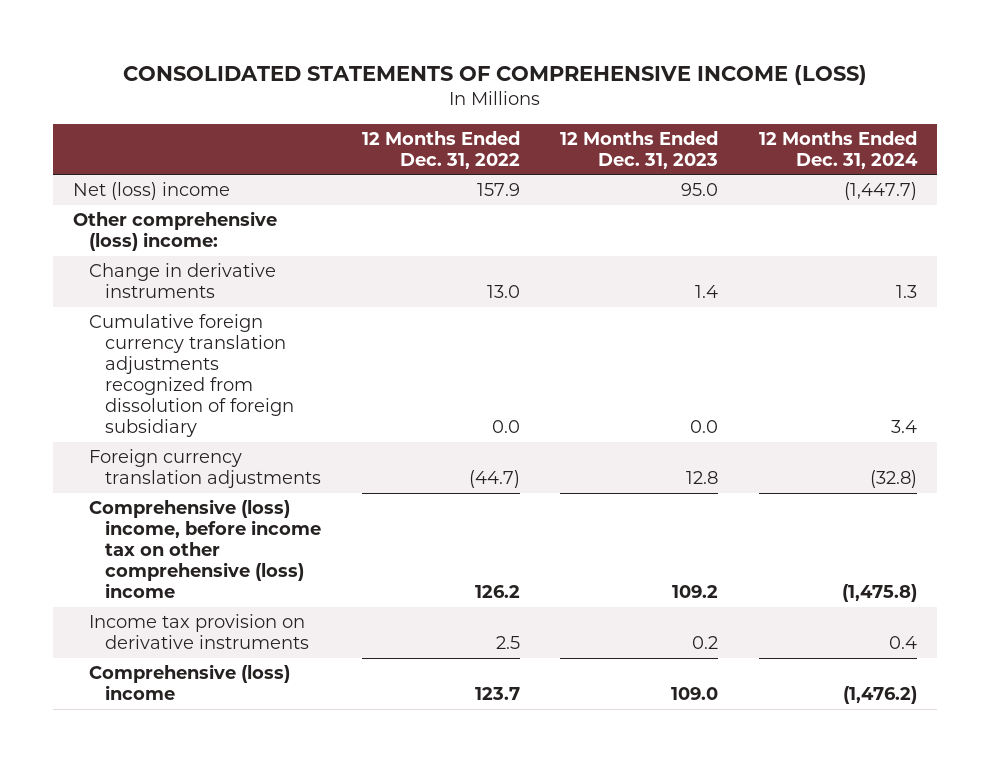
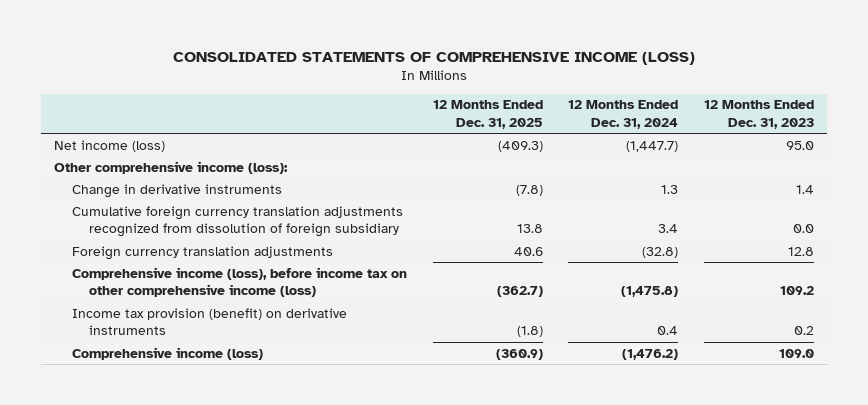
- | 12 Months Ended Dec. 31, 2022 | 12 Months Ended Dec. 31, 2023 | 12 Months Ended Dec. 31, 2024
+ | 12 Months Ended Dec. 31, 2025 | 12 Months Ended Dec. 31, 2024 | 12 Months Ended Dec. 31, 2023
- Net (loss) income | 157.9 | 95.0 | (1,447.7)
- Other comprehensive (loss) income:
+ Net income (loss) | (409.3) | (1,447.7) | 95.0
+ Other comprehensive income (loss):
- Comprehensive (loss) income, before income tax on other comprehensive (loss) income | 126.2 | 109.2 | (1,475.8)
- Income tax provision on derivative instruments | 2.5 | 0.2 | 0.4
- Comprehensive (loss) income | 123.7 | 109.0 | (1,476.2)
+ Comprehensive income (loss), before income tax on other comprehensive income (loss) | (362.7) | (1,475.8) | 109.2
+ Income tax provision (benefit) on derivative instruments | (1.8) | 0.4 | 0.2
+ Comprehensive income (loss) | (360.9) | (1,476.2) | 109.0

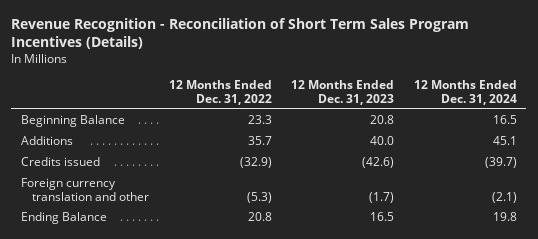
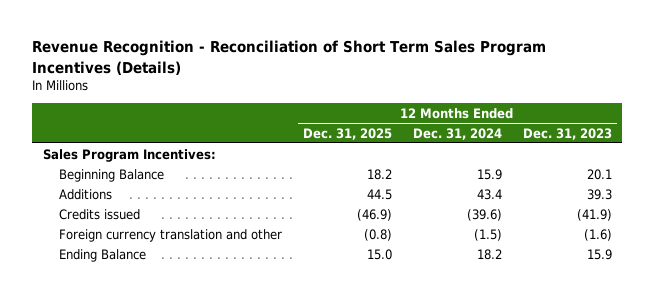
- | 12 Months Ended Dec. 31, 2022 | 12 Months Ended Dec. 31, 2023 | 12 Months Ended Dec. 31, 2024
+ | 12 Months Ended Dec. 31, 2025 | 12 Months Ended Dec. 31, 2024 | 12 Months Ended Dec. 31, 2023
- Beginning Balance | 23.3 | 20.8 | 16.5
- Additions | 35.7 | 40.0 | 45.1
- Credits issued | (32.9) | (42.6) | (39.7)
- Foreign currency translation and other | (5.3) | (1.7) | (2.1)
- Ending Balance | 20.8 | 16.5 | 19.8
+ Sales Program Incentives:
+ Beginning Balance | 18.2 | 15.9 | 20.1
+ Additions | 44.5 | 43.4 | 39.3
+ Credits issued | (46.9) | (39.6) | (41.9)
+ Foreign currency translation and other | (0.8) | (1.5) | (1.6)
+ Ending Balance | 15.0 | 18.2 | 15.9

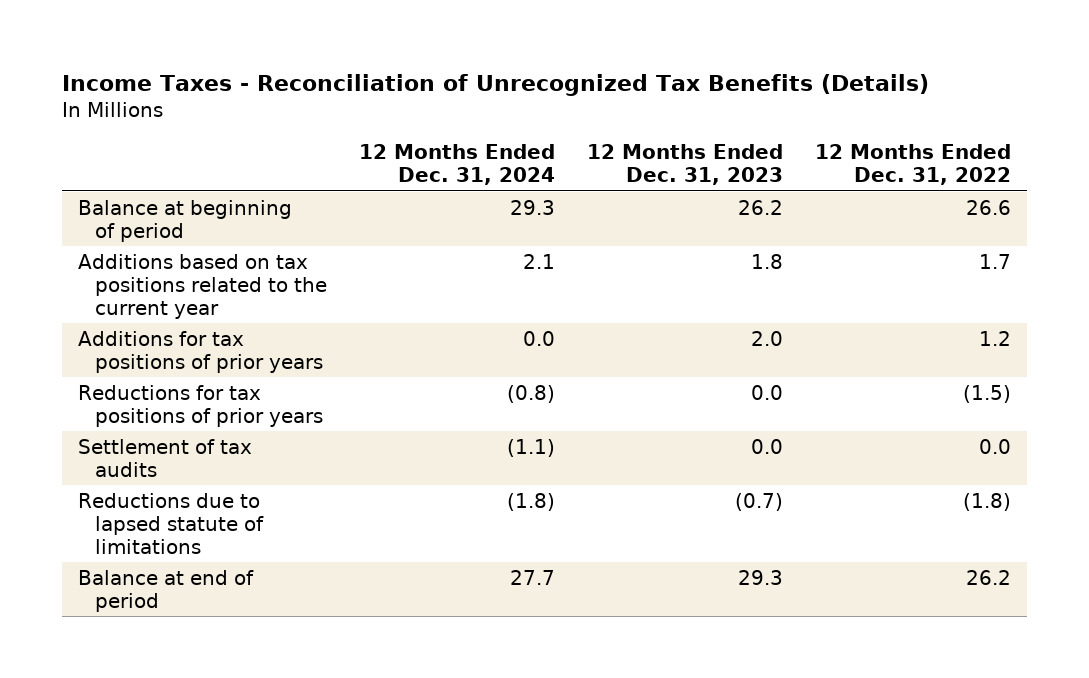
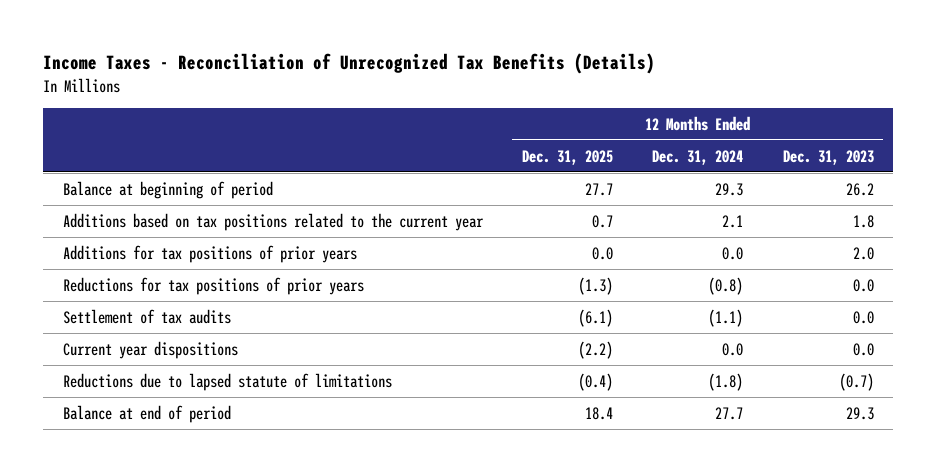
- | 12 Months Ended Dec. 31, 2024 | 12 Months Ended Dec. 31, 2023 | 12 Months Ended Dec. 31, 2022
+ | 12 Months Ended Dec. 31, 2025 | 12 Months Ended Dec. 31, 2024 | 12 Months Ended Dec. 31, 2023
+ Current year dispositions | (2.2) | 0.0 | 0.0

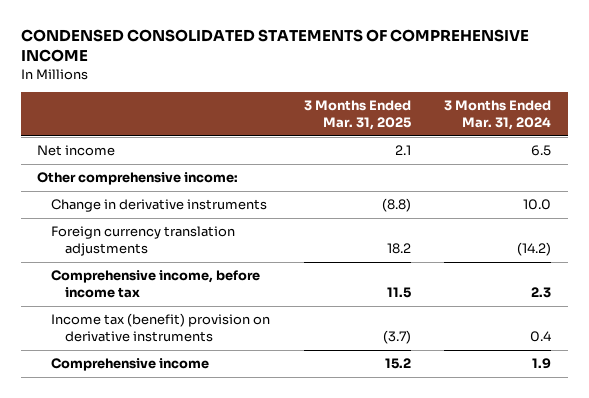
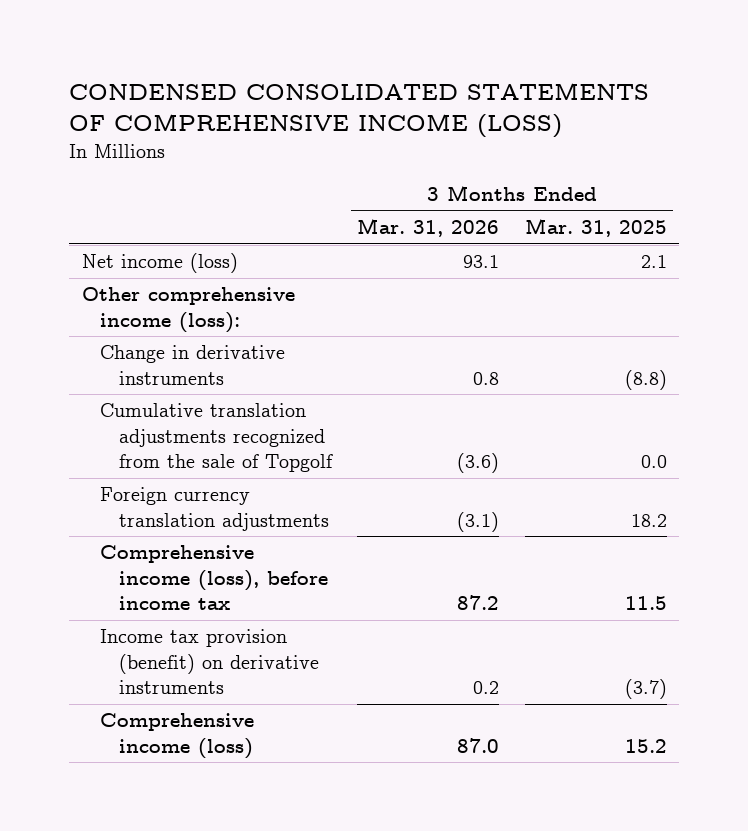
- CONDENSED CONSOLIDATED STATEMENTS OF COMPREHENSIVE INCOME
+ CONDENSED CONSOLIDATED STATEMENTS OF COMPREHENSIVE INCOME (LOSS)
- | 3 Months Ended Mar. 31, 2025 | 3 Months Ended Mar. 31, 2024
+ | 3 Months Ended Mar. 31, 2026 | 3 Months Ended Mar. 31, 2025
- Net income | 2.1 | 6.5
- Other comprehensive income:
+ Net income (loss) | 93.1 | 2.1
+ Other comprehensive income (loss):
+ Cumulative translation adjustments recognized from the sale of Topgolf | (3.6) | 0.0
- Comprehensive income, before income tax | 11.5 | 2.3
- Income tax (benefit) provision on derivative instruments | (3.7) | 0.4
- Comprehensive income | 15.2 | 1.9
+ Comprehensive income (loss), before income tax | 87.2 | 11.5
+ Income tax provision (benefit) on derivative instruments | 0.2 | (3.7)
+ Comprehensive income (loss) | 87.0 | 15.2

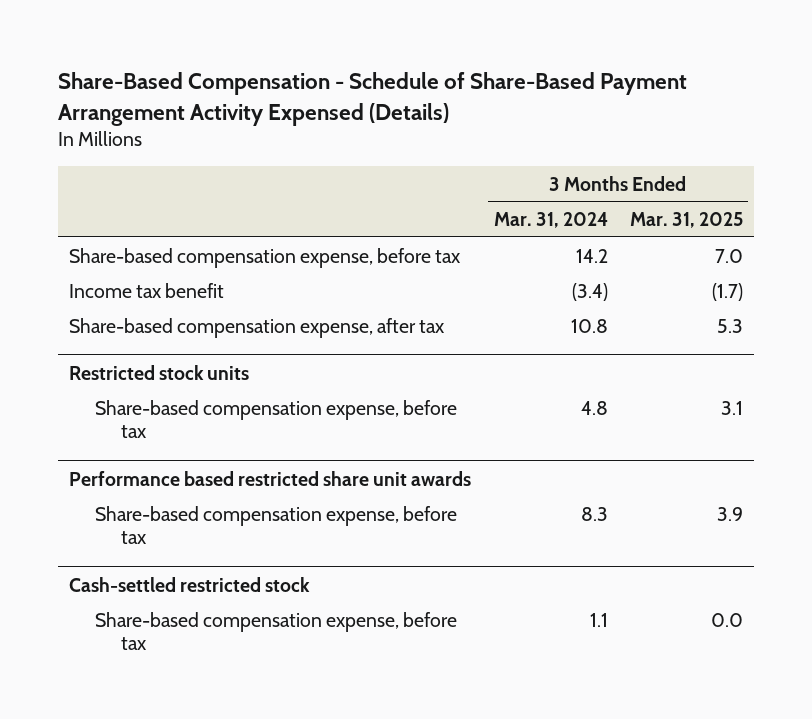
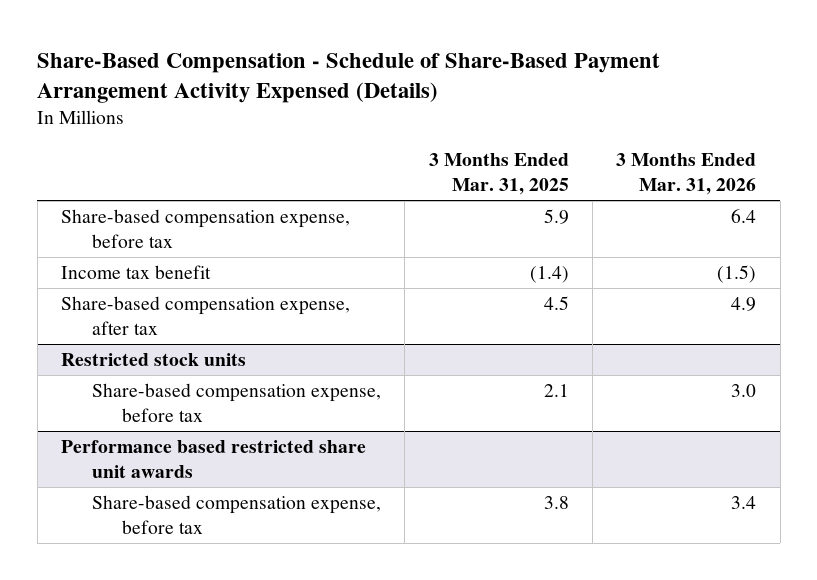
- | 3 Months Ended Mar. 31, 2024 | 3 Months Ended Mar. 31, 2025
+ | 3 Months Ended Mar. 31, 2025 | 3 Months Ended Mar. 31, 2026
- Share-based compensation expense, before tax | 14.2 | 7.0
- Income tax benefit | (3.4) | (1.7)
- Share-based compensation expense, after tax | 10.8 | 5.3
+ Share-based compensation expense, before tax | 5.9 | 6.4
+ Income tax benefit | (1.4) | (1.5)
+ Share-based compensation expense, after tax | 4.5 | 4.9
@ Restricted stock units
- Share-based compensation expense, before tax | 4.8 | 3.1
+ Share-based compensation expense, before tax | 2.1 | 3.0
@ Performance based restricted share unit awards
- Share-based compensation expense, before tax | 8.3 | 3.9
- Cash-settled restricted stock
- Share-based compensation expense, before tax | 1.1 | 0.0
@ Performance based restricted share unit awards
+ Share-based compensation expense, before tax | 3.8 | 3.4

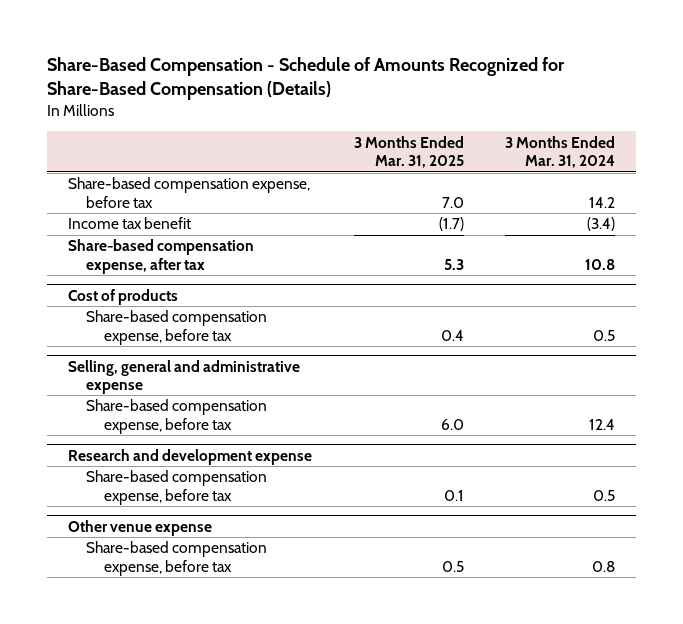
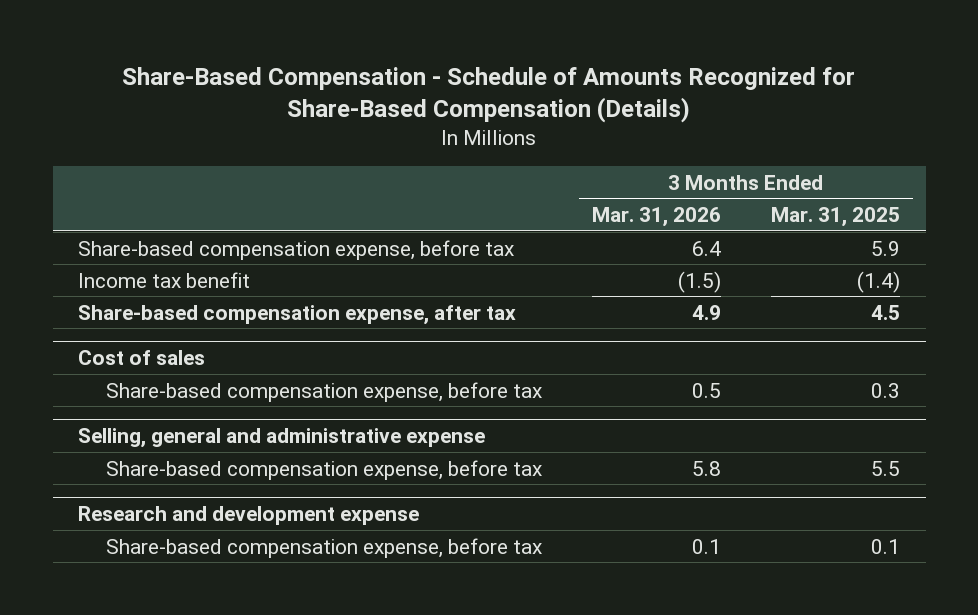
- | 3 Months Ended Mar. 31, 2025 | 3 Months Ended Mar. 31, 2024
+ | 3 Months Ended Mar. 31, 2026 | 3 Months Ended Mar. 31, 2025
- Share-based compensation expense, before tax | 7.0 | 14.2
- Income tax benefit | (1.7) | (3.4)
- Share-based compensation expense, after tax | 5.3 | 10.8
- Cost of products
- Share-based compensation expense, before tax | 0.4 | 0.5
+ Share-based compensation expense, before tax | 6.4 | 5.9
+ Income tax benefit | (1.5) | (1.4)
+ Share-based compensation expense, after tax | 4.9 | 4.5
+ Cost of sales
+ Share-based compensation expense, before tax | 0.5 | 0.3
@ Selling, general and administrative expense
- Share-based compensation expense, before tax | 6.0 | 12.4
+ Share-based compensation expense, before tax | 5.8 | 5.5
- Other venue expense
- Share-based compensation expense, before tax | 0.5 | 0.8

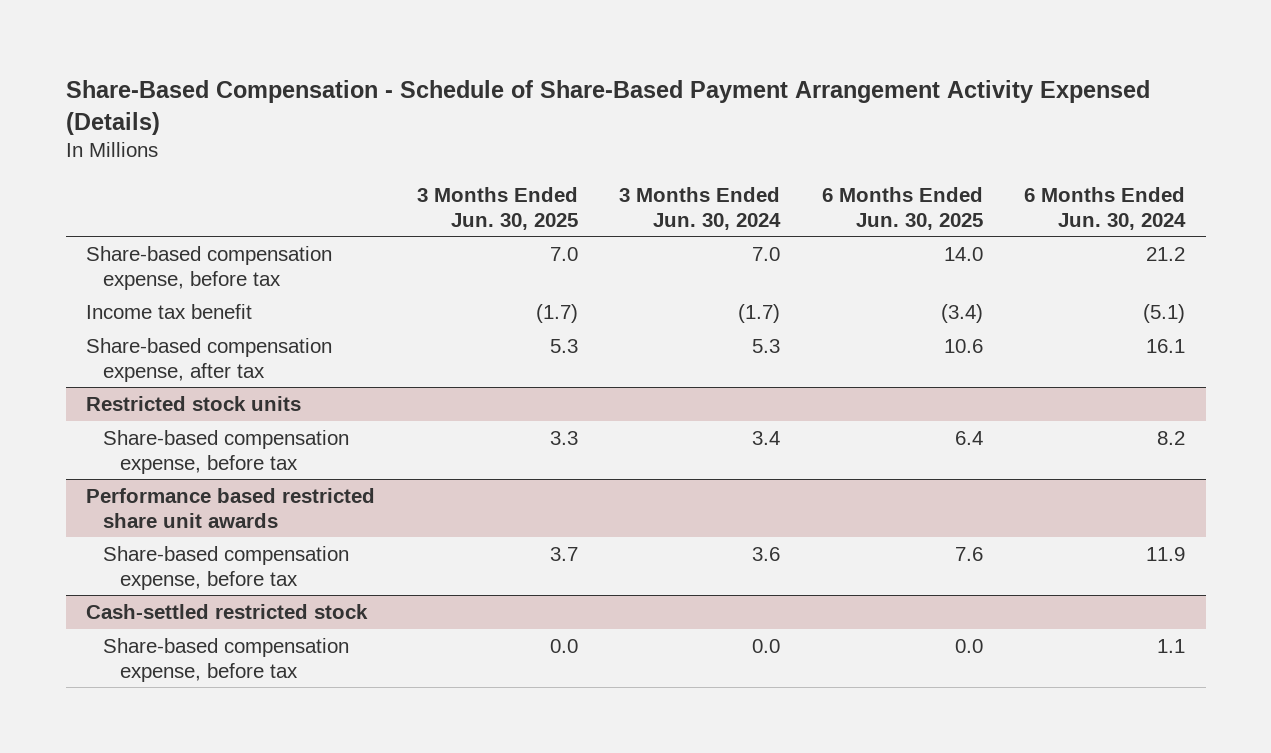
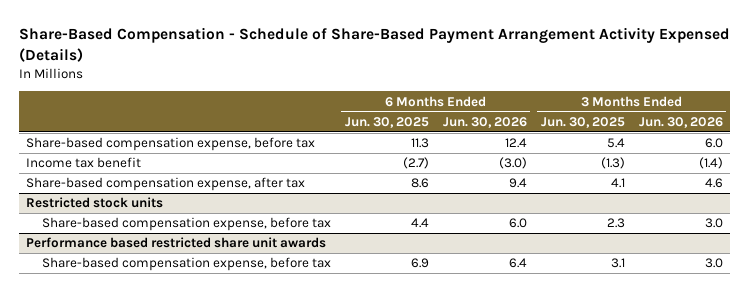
- | 3 Months Ended Jun. 30, 2025 | 3 Months Ended Jun. 30, 2024 | 6 Months Ended Jun. 30, 2025 | 6 Months Ended Jun. 30, 2024
+ | 6 Months Ended Jun. 30, 2025 | 6 Months Ended Jun. 30, 2026 | 3 Months Ended Jun. 30, 2025 | 3 Months Ended Jun. 30, 2026
- Share-based compensation expense, before tax | 7.0 | 7.0 | 14.0 | 21.2
- Income tax benefit | (1.7) | (1.7) | (3.4) | (5.1)
- Share-based compensation expense, after tax | 5.3 | 5.3 | 10.6 | 16.1
+ Share-based compensation expense, before tax | 11.3 | 12.4 | 5.4 | 6.0
+ Income tax benefit | (2.7) | (3.0) | (1.3) | (1.4)
+ Share-based compensation expense, after tax | 8.6 | 9.4 | 4.1 | 4.6
@ Restricted stock units
- Share-based compensation expense, before tax | 3.3 | 3.4 | 6.4 | 8.2
+ Share-based compensation expense, before tax | 4.4 | 6.0 | 2.3 | 3.0
@ Performance based restricted share unit awards
- Share-based compensation expense, before tax | 3.7 | 3.6 | 7.6 | 11.9
- Cash-settled restricted stock
- Share-based compensation expense, before tax | 0.0 | 0.0 | 0.0 | 1.1
@ Performance based restricted share unit awards
+ Share-based compensation expense, before tax | 6.9 | 6.4 | 3.1 | 3.0

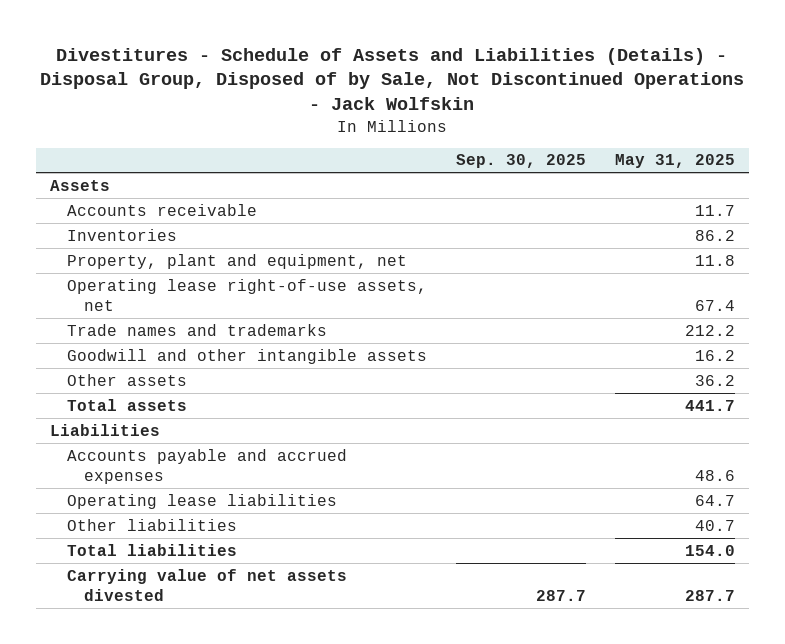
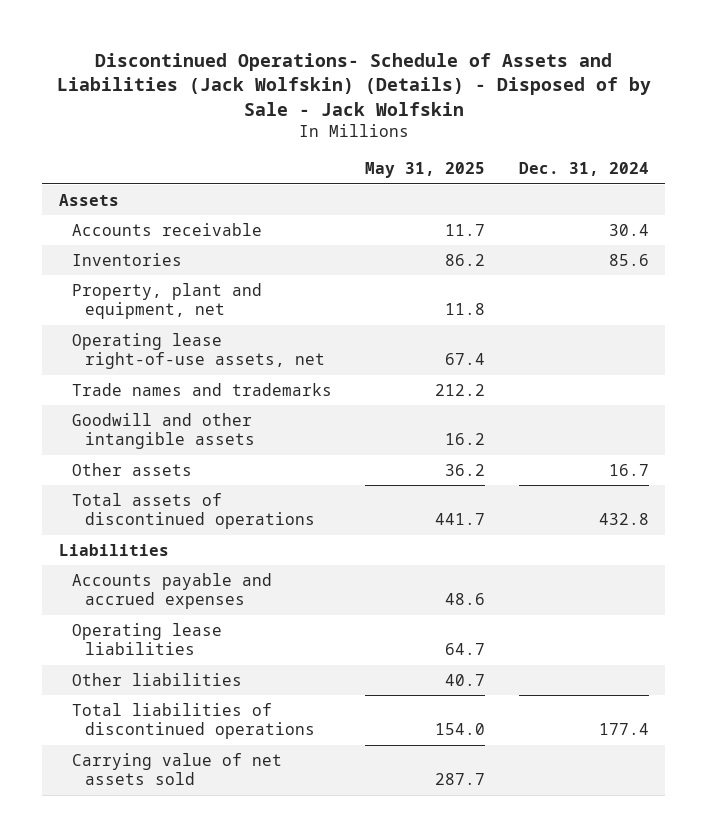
- Divestitures - Schedule of Assets and Liabilities (Details) - Disposal Group, Disposed of by Sale, Not Discontinued Operations - Jack Wolfskin
+ Discontinued Operations- Schedule of Assets and Liabilities (Jack Wolfskin) (Details) - Disposed of by Sale - Jack Wolfskin
- | Sep. 30, 2025 | May 31, 2025
+ | May 31, 2025 | Dec. 31, 2024
- Total assets | | 441.7
+ Total assets of discontinued operations | 441.7 | 432.8
- Total liabilities | | 154.0
- Carrying value of net assets divested | 287.7 | 287.7
+ Total liabilities of discontinued operations | 154.0 | 177.4
+ Carrying value of net assets sold | 287.7 |

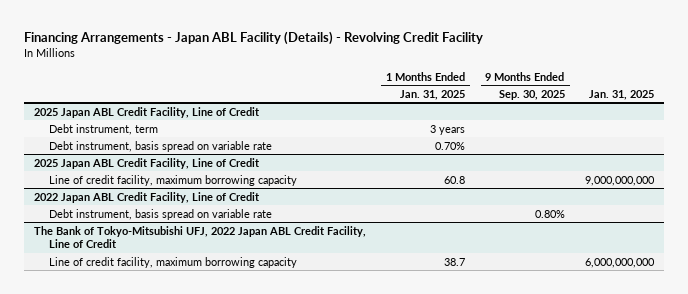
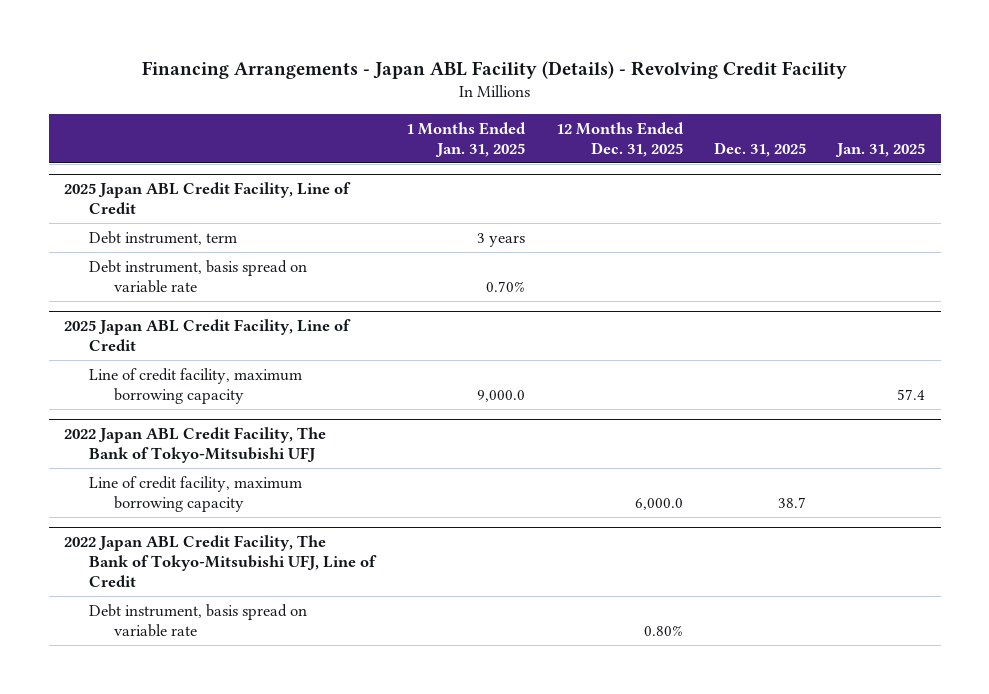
- | 1 Months Ended Jan. 31, 2025 | 9 Months Ended Sep. 30, 2025 | Jan. 31, 2025
+ | 1 Months Ended Jan. 31, 2025 | 12 Months Ended Dec. 31, 2025 | Dec. 31, 2025 | Jan. 31, 2025
@ 2025 Japan ABL Credit Facility, Line of Credit
- Line of credit facility, maximum borrowing capacity | 60.8 | | 9,000,000,000
- 2022 Japan ABL Credit Facility, Line of Credit
@ 2025 Japan ABL Credit Facility, Line of Credit
+ Line of credit facility, maximum borrowing capacity | 9,000.0 | | | 57.4
+ 2022 Japan ABL Credit Facility, The Bank of Tokyo-Mitsubishi UFJ
+ Line of credit facility, maximum borrowing capacity | | 6,000.0 | 38.7 |
+ 2022 Japan ABL Credit Facility, The Bank of Tokyo-Mitsubishi UFJ, Line of Credit
- The Bank of Tokyo-Mitsubishi UFJ, 2022 Japan ABL Credit Facility, Line of Credit
- Line of credit facility, maximum borrowing capacity | 38.7 | | 6,000,000,000

